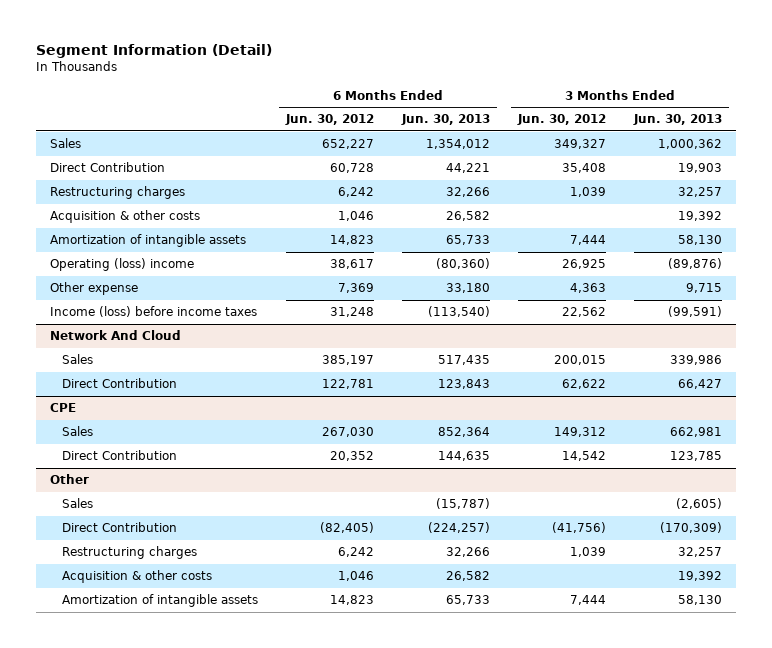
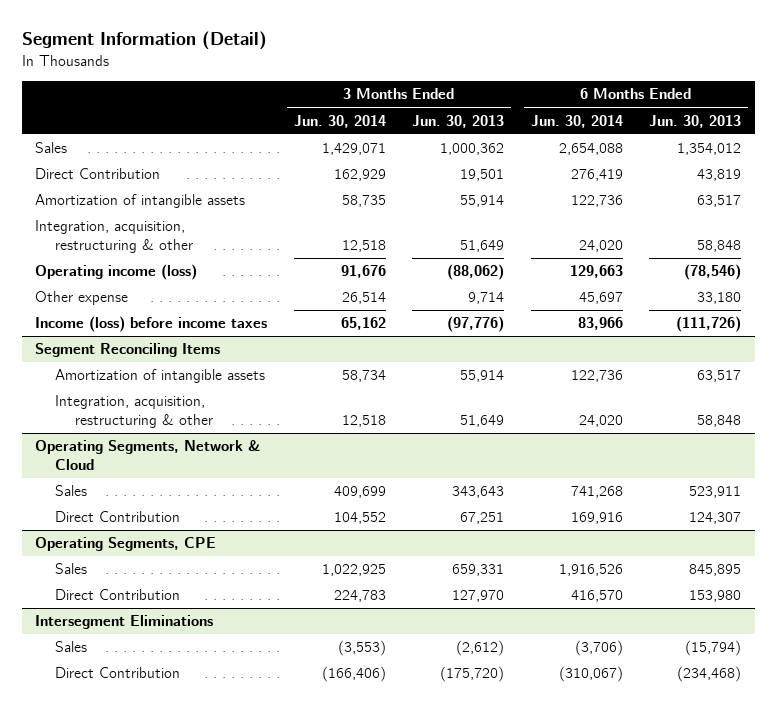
- | 6 Months Ended Jun. 30, 2012 | 6 Months Ended Jun. 30, 2013 | 3 Months Ended Jun. 30, 2012 | 3 Months Ended Jun. 30, 2013
+ | 3 Months Ended Jun. 30, 2014 | 3 Months Ended Jun. 30, 2013 | 6 Months Ended Jun. 30, 2014 | 6 Months Ended Jun. 30, 2013
- Direct Contribution | 60,728 | 44,221 | 35,408 | 19,903
- Restructuring charges | 6,242 | 32,266 | 1,039 | 32,257
- Acquisition & other costs | 1,046 | 26,582 | | 19,392
- Amortization of intangible assets | 14,823 | 65,733 | 7,444 | 58,130
- Operating (loss) income | 38,617 | (80,360) | 26,925 | (89,876)
- Other expense | 7,369 | 33,180 | 4,363 | 9,715
- Income (loss) before income taxes | 31,248 | (113,540) | 22,562 | (99,591)
- Network And Cloud
- Sales | 385,197 | 517,435 | 200,015 | 339,986
- Direct Contribution | 122,781 | 123,843 | 62,622 | 66,427
- CPE
- Sales | 267,030 | 852,364 | 149,312 | 662,981
- Direct Contribution | 20,352 | 144,635 | 14,542 | 123,785
- Other
- Sales | | (15,787) | | (2,605)
- Direct Contribution | (82,405) | (224,257) | (41,756) | (170,309)
- Restructuring charges | 6,242 | 32,266 | 1,039 | 32,257
- Acquisition & other costs | 1,046 | 26,582 | | 19,392
- Amortization of intangible assets | 14,823 | 65,733 | 7,444 | 58,130
+ Direct Contribution | 162,929 | 19,501 | 276,419 | 43,819
+ Amortization of intangible assets | 58,735 | 55,914 | 122,736 | 63,517
+ Integration, acquisition, restructuring & other | 12,518 | 51,649 | 24,020 | 58,848
+ Operating income (loss) | 91,676 | (88,062) | 129,663 | (78,546)
+ Other expense | 26,514 | 9,714 | 45,697 | 33,180
+ Income (loss) before income taxes | 65,162 | (97,776) | 83,966 | (111,726)
+ Segment Reconciling Items
+ Amortization of intangible assets | 58,734 | 55,914 | 122,736 | 63,517
+ Integration, acquisition, restructuring & other | 12,518 | 51,649 | 24,020 | 58,848
+ Operating Segments, Network & Cloud
+ Sales | 409,699 | 343,643 | 741,268 | 523,911
+ Direct Contribution | 104,552 | 67,251 | 169,916 | 124,307
+ Operating Segments, CPE
+ Sales | 1,022,925 | 659,331 | 1,916,526 | 845,895
+ Direct Contribution | 224,783 | 127,970 | 416,570 | 153,980
+ Intersegment Eliminations
+ Sales | (3,553) | (2,612) | (3,706) | (15,794)
+ Direct Contribution | (166,406) | (175,720) | (310,067) | (234,468)

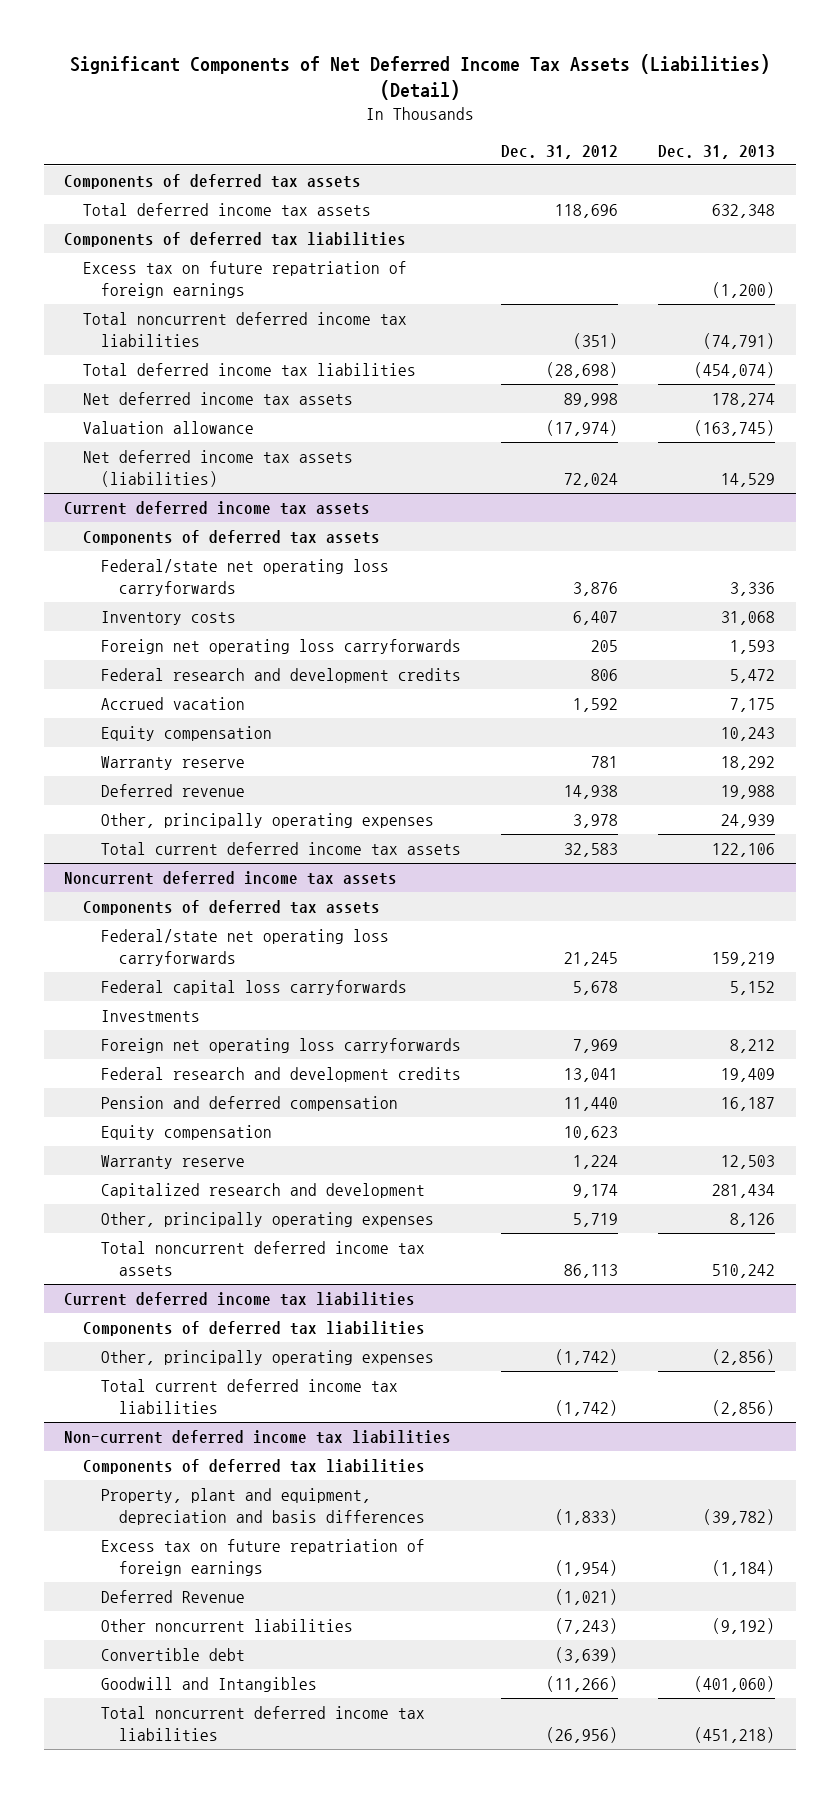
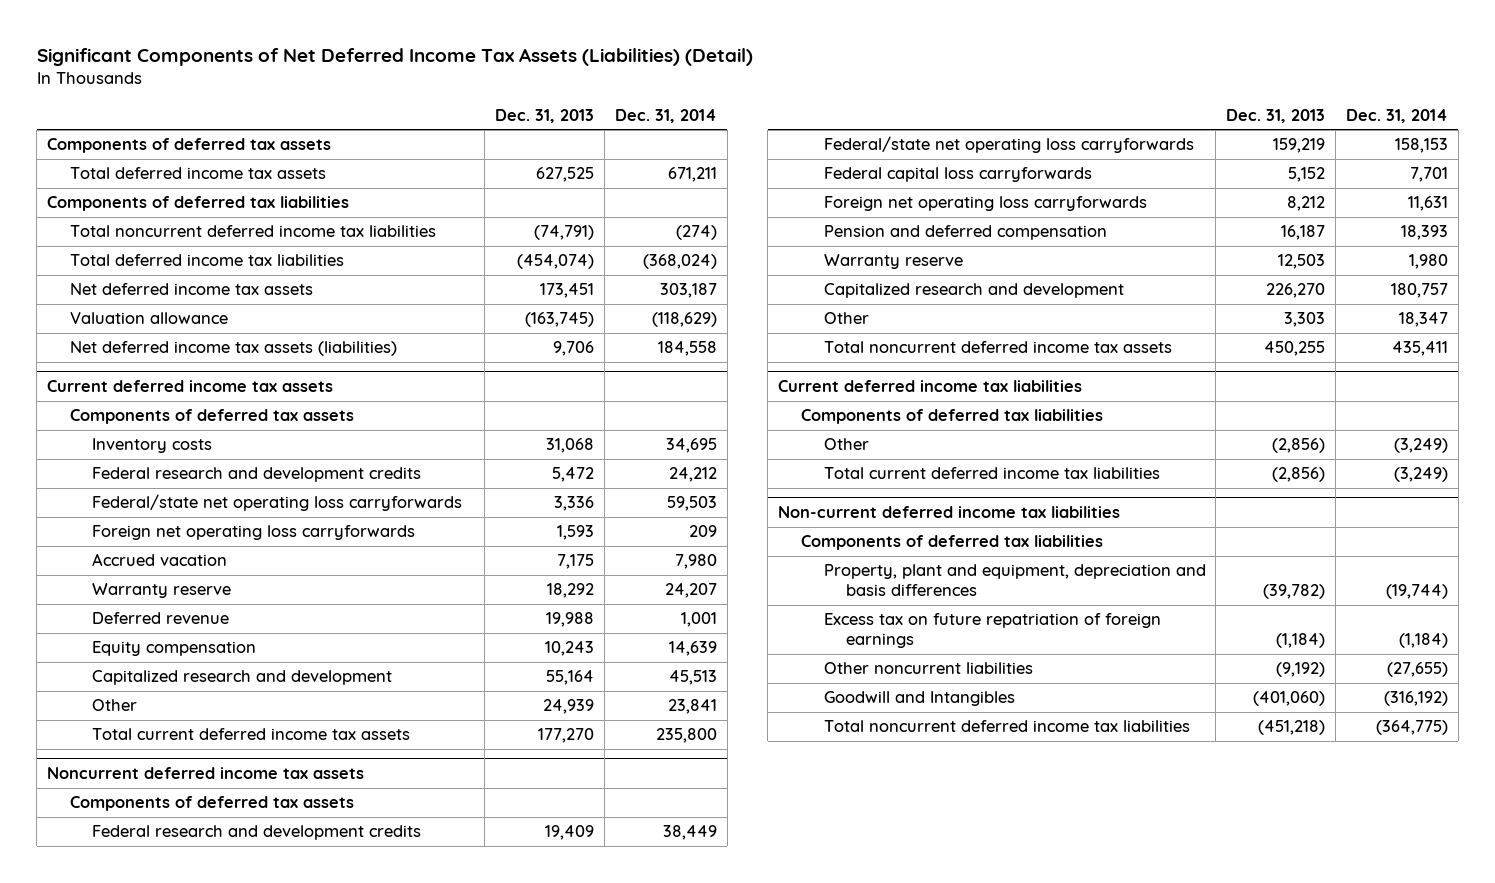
- | Dec. 31, 2012 | Dec. 31, 2013
+ | Dec. 31, 2013 | Dec. 31, 2014
- Total deferred income tax assets | 118,696 | 632,348
+ Total deferred income tax assets | 627,525 | 671,211
- Excess tax on future repatriation of foreign earnings | | (1,200)
- Net deferred income tax assets | 89,998 | 178,274
+ Net deferred income tax assets | 173,451 | 303,187
- Net deferred income tax assets (liabilities) | 72,024 | 14,529
+ Net deferred income tax assets (liabilities) | 9,706 | 184,558
@ Current deferred income tax assets
moved down: Federal/state net operating loss carryforwards | 3,336 | 59,503
moved down: Foreign net operating loss carryforwards | 1,593 | 209
- Other, principally operating expenses | 3,978 | 24,939
- Total current deferred income tax assets | 32,583 | 122,106
moved down: Equity compensation | 10,243 | 14,639
+ Capitalized research and development | 55,164 | 45,513
+ Other | 24,939 | 23,841
+ Total current deferred income tax assets | 177,270 | 235,800
@ Noncurrent deferred income tax assets
moved up: Federal research and development credits | 19,409 | 38,449
- Investments
- Equity compensation | 10,623 |
- Capitalized research and development | 9,174 | 281,434
- Other, principally operating expenses | 5,719 | 8,126
- Total noncurrent deferred income tax assets | 86,113 | 510,242
+ Capitalized research and development | 226,270 | 180,757
+ Other | 3,303 | 18,347
+ Total noncurrent deferred income tax assets | 450,255 | 435,411
@ Current deferred income tax liabilities
- Other, principally operating expenses | (1,742) | (2,856)
+ Other | (2,856) | (3,249)
@ Non-current deferred income tax liabilities
- Deferred Revenue | (1,021) |
- Convertible debt | (3,639) |

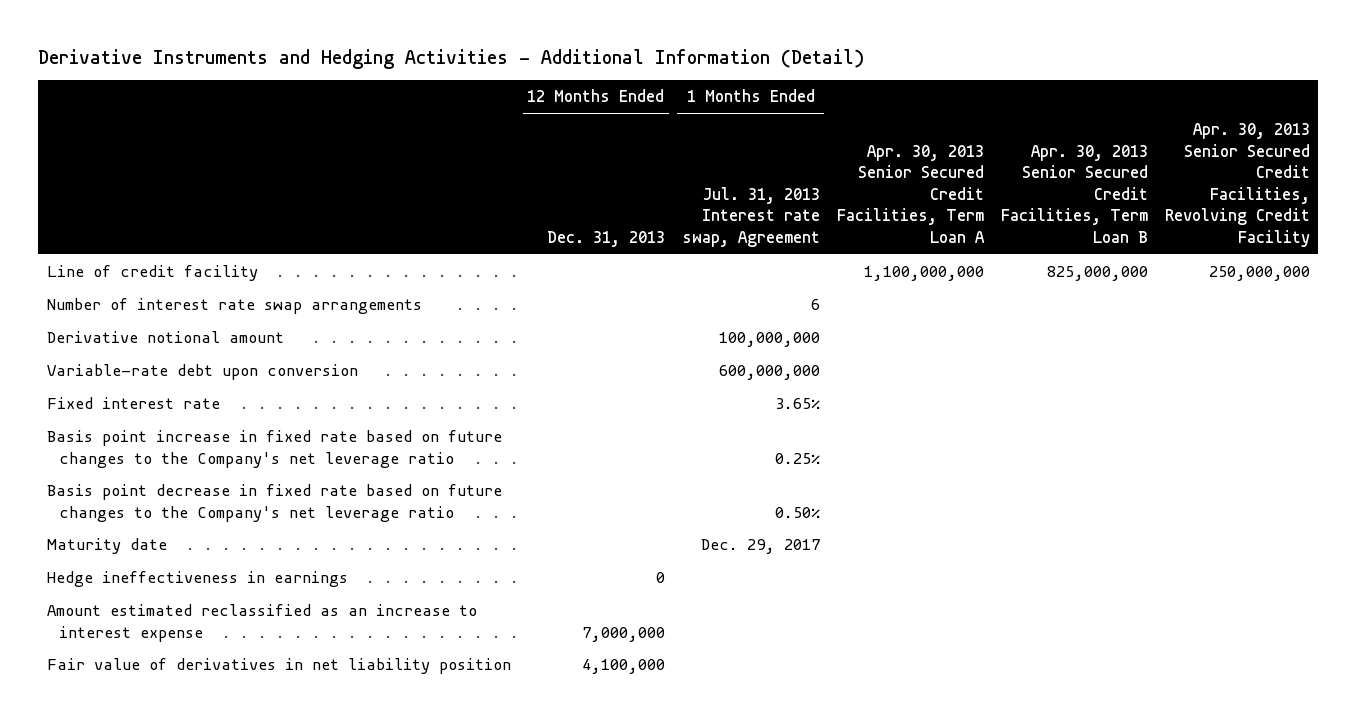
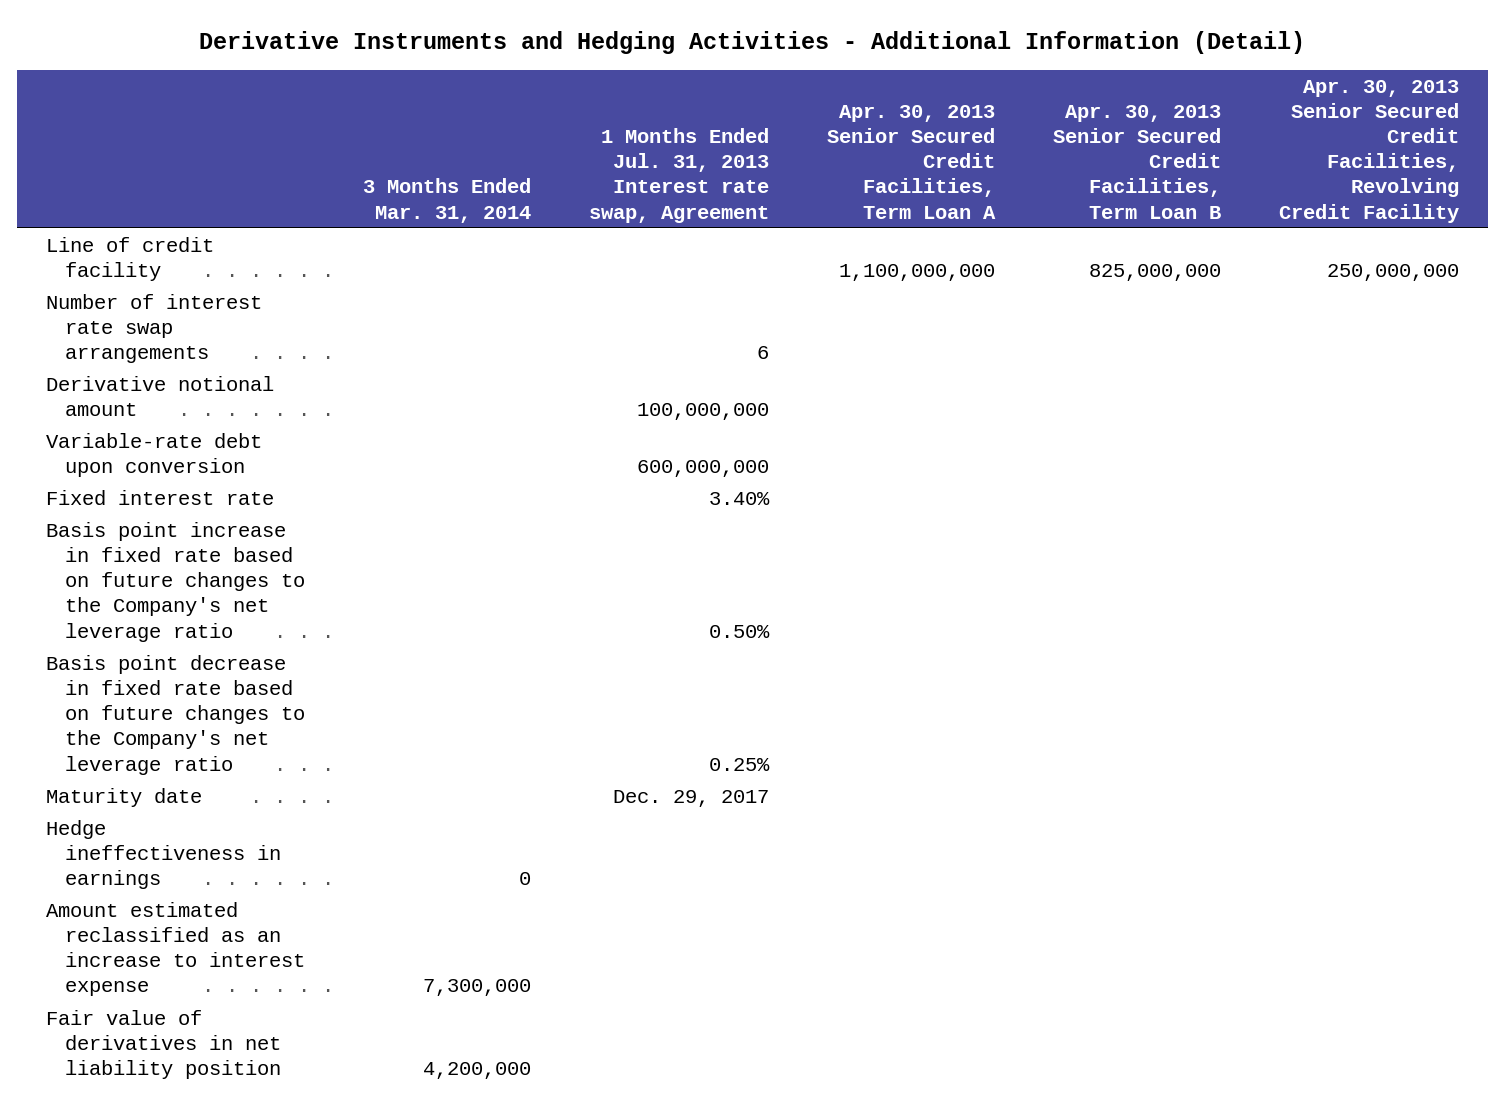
- | 12 Months Ended Dec. 31, 2013 | 1 Months Ended Jul. 31, 2013 Interest rate swap, Agreement | Apr. 30, 2013 Senior Secured Credit Facilities, Term Loan A | Apr. 30, 2013 Senior Secured Credit Facilities, Term Loan B | Apr. 30, 2013 Senior Secured Credit Facilities, Revolving Credit Facility
+ | 3 Months Ended Mar. 31, 2014 | 1 Months Ended Jul. 31, 2013 Interest rate swap, Agreement | Apr. 30, 2013 Senior Secured Credit Facilities, Term Loan A | Apr. 30, 2013 Senior Secured Credit Facilities, Term Loan B | Apr. 30, 2013 Senior Secured Credit Facilities, Revolving Credit Facility
- Fixed interest rate | | 3.65% | | |
- Basis point increase in fixed rate based on future changes to the Company's net leverage ratio | | 0.25% | | |
- Basis point decrease in fixed rate based on future changes to the Company's net leverage ratio | | 0.50% | | |
+ Fixed interest rate | | 3.40% | | |
+ Basis point increase in fixed rate based on future changes to the Company's net leverage ratio | | 0.50% | | |
+ Basis point decrease in fixed rate based on future changes to the Company's net leverage ratio | | 0.25% | | |

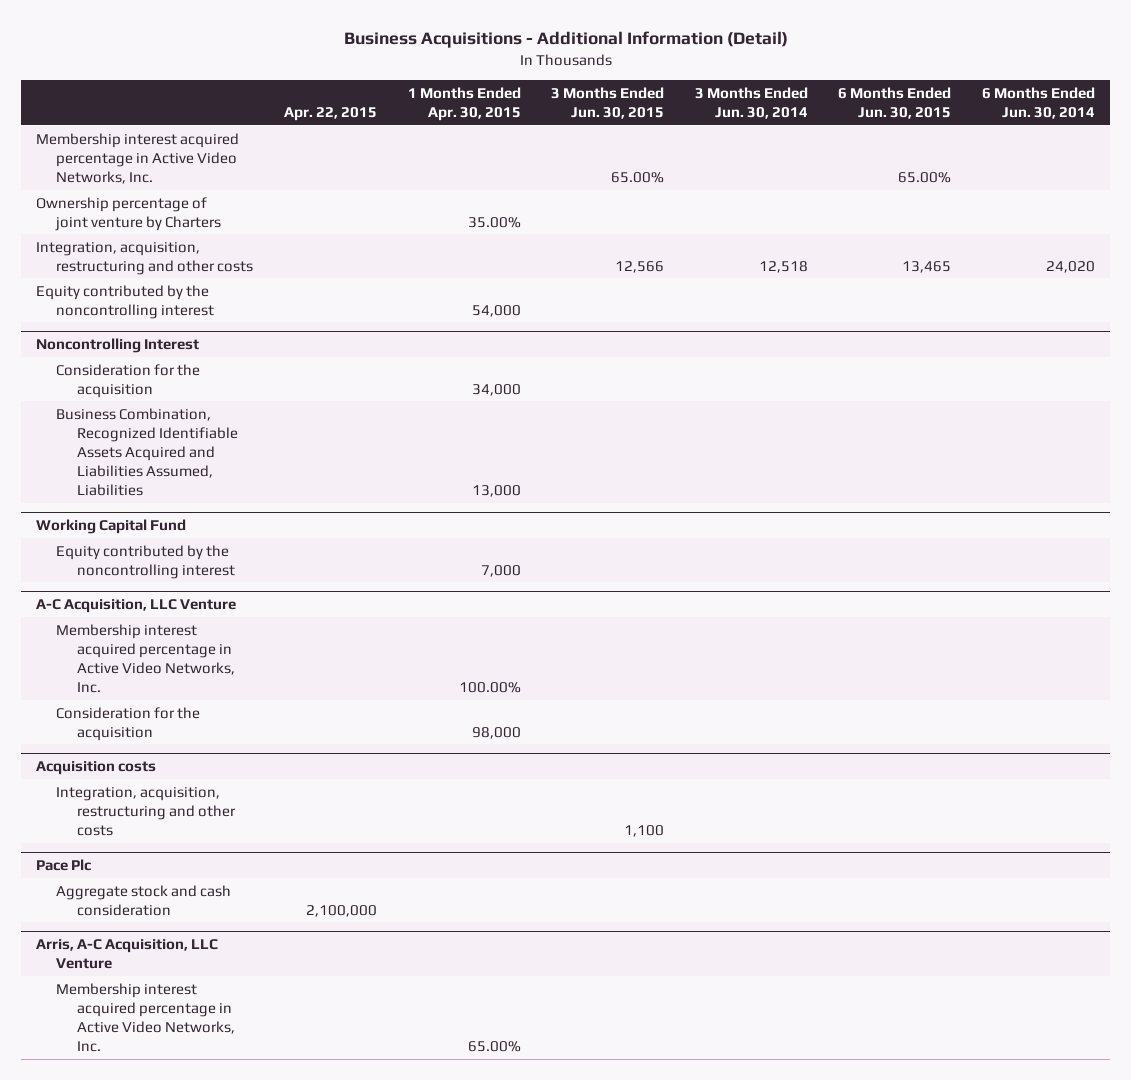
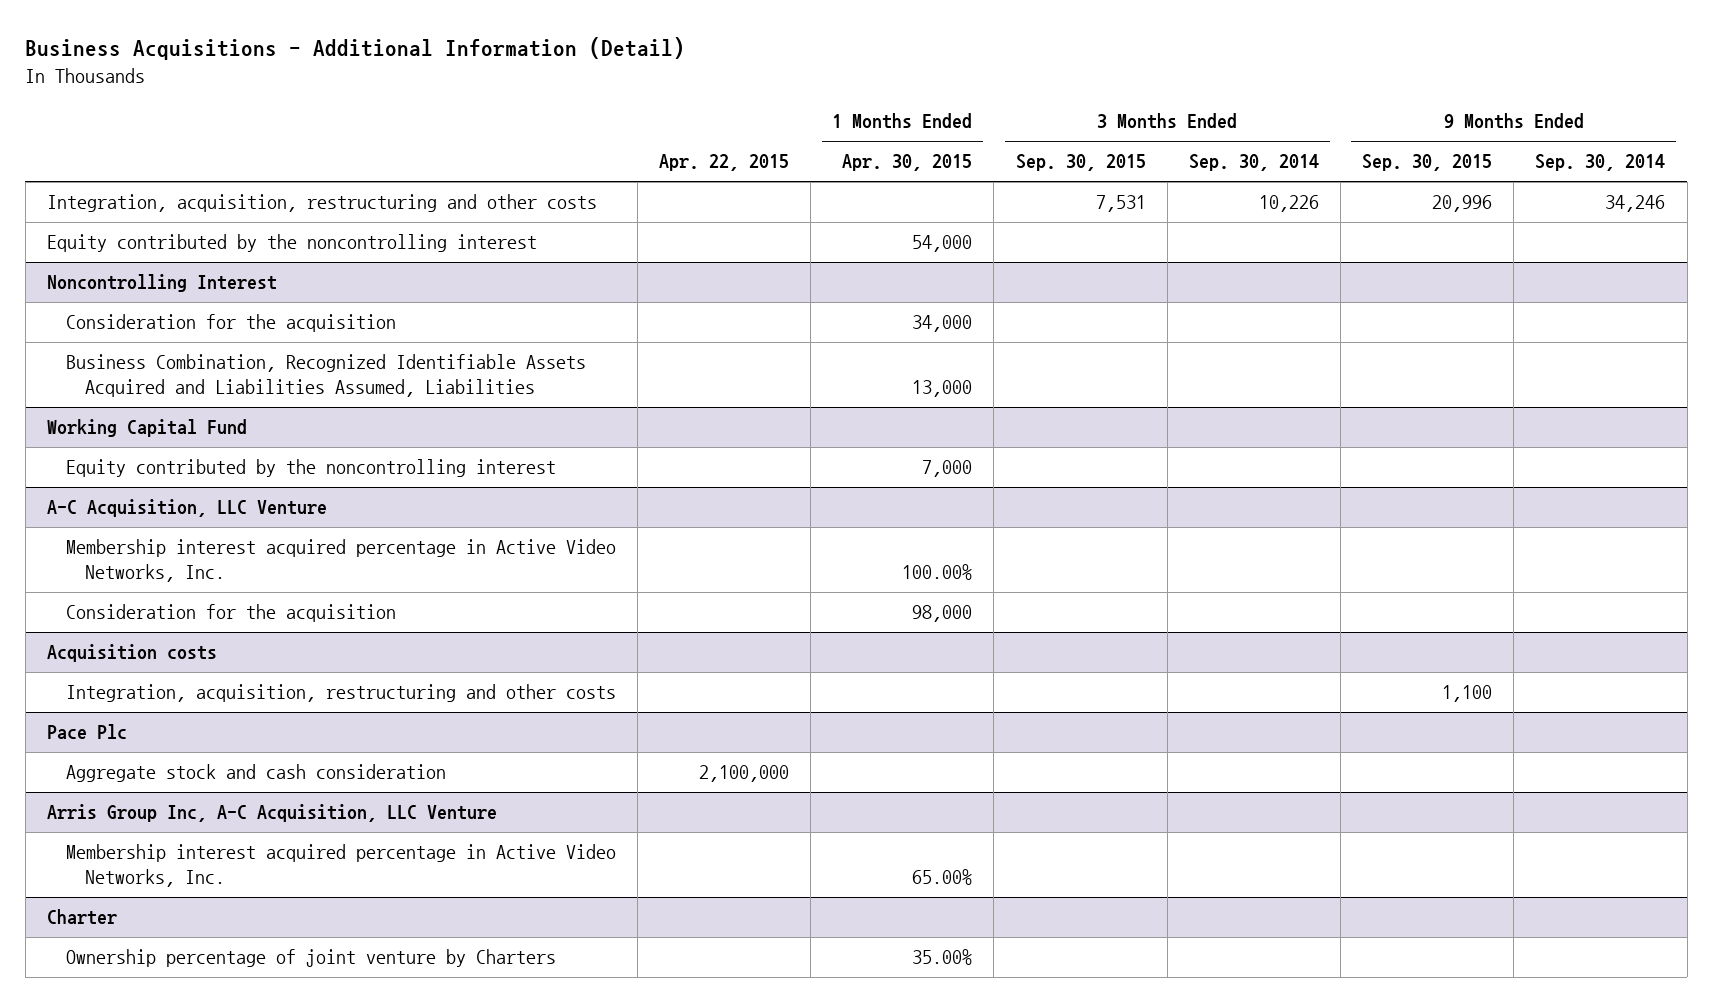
- | Apr. 22, 2015 | 1 Months Ended Apr. 30, 2015 | 3 Months Ended Jun. 30, 2015 | 3 Months Ended Jun. 30, 2014 | 6 Months Ended Jun. 30, 2015 | 6 Months Ended Jun. 30, 2014
+ | Apr. 22, 2015 | 1 Months Ended Apr. 30, 2015 | 3 Months Ended Sep. 30, 2015 | 3 Months Ended Sep. 30, 2014 | 9 Months Ended Sep. 30, 2015 | 9 Months Ended Sep. 30, 2014
- Membership interest acquired percentage in Active Video Networks, Inc. | | | 65.00% | | 65.00% |
- Ownership percentage of joint venture by Charters | | 35.00% | | | |
- Arris, A-C Acquisition, LLC Venture
+ Arris Group Inc, A-C Acquisition, LLC Venture
+ Charter
+ Ownership percentage of joint venture by Charters | | 35.00% | | | |

